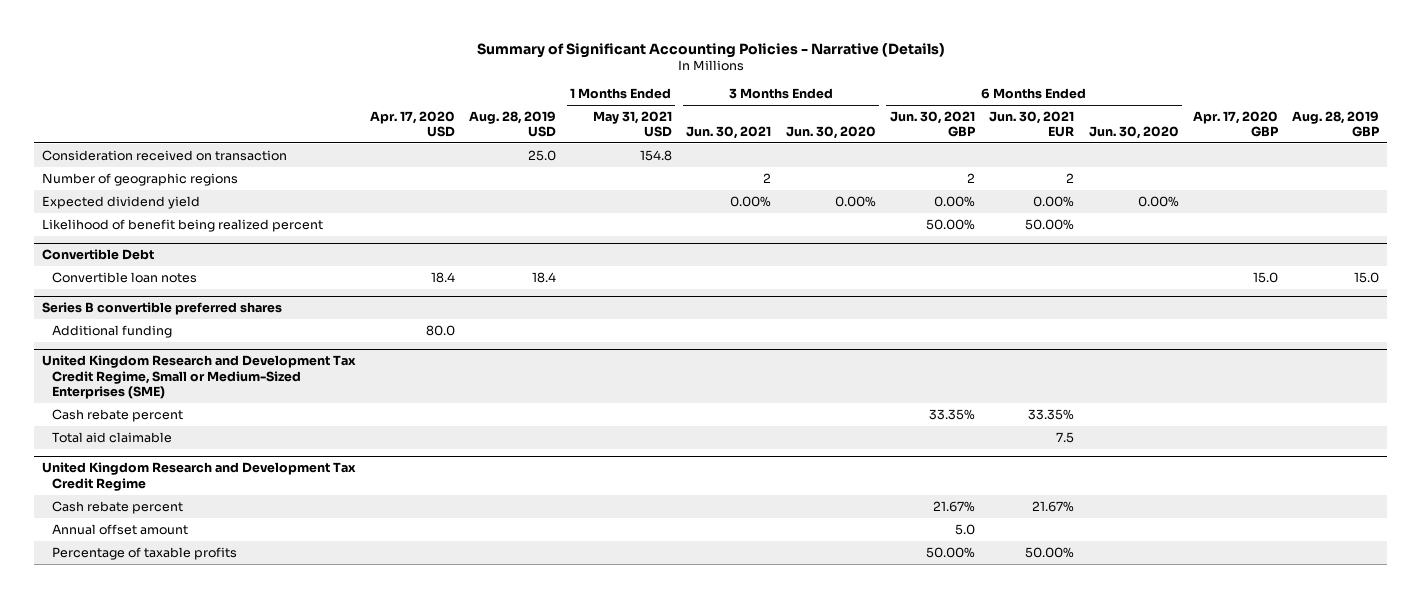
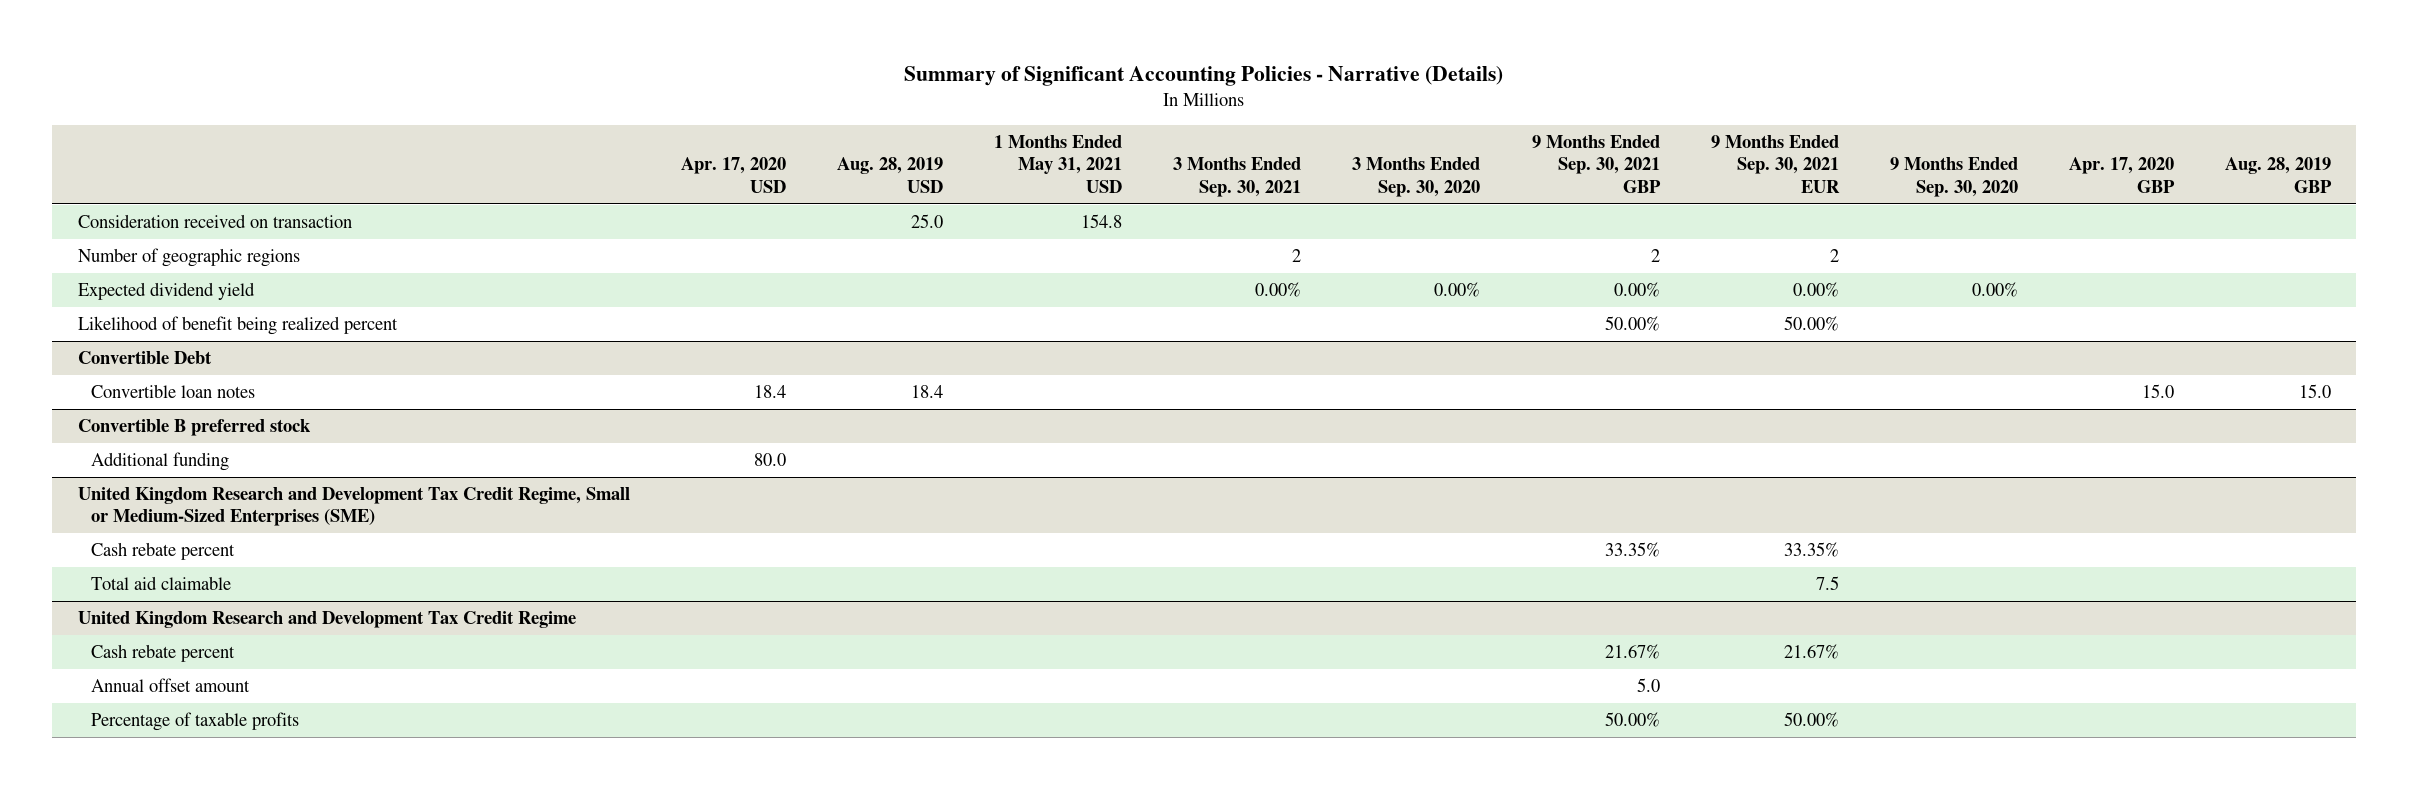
- | Apr. 17, 2020 USD | Aug. 28, 2019 USD | 1 Months Ended May 31, 2021 USD | 3 Months Ended Jun. 30, 2021 | 3 Months Ended Jun. 30, 2020 | 6 Months Ended Jun. 30, 2021 GBP | 6 Months Ended Jun. 30, 2021 EUR | 6 Months Ended Jun. 30, 2020 | Apr. 17, 2020 GBP | Aug. 28, 2019 GBP
+ | Apr. 17, 2020 USD | Aug. 28, 2019 USD | 1 Months Ended May 31, 2021 USD | 3 Months Ended Sep. 30, 2021 | 3 Months Ended Sep. 30, 2020 | 9 Months Ended Sep. 30, 2021 GBP | 9 Months Ended Sep. 30, 2021 EUR | 9 Months Ended Sep. 30, 2020 | Apr. 17, 2020 GBP | Aug. 28, 2019 GBP
- Series B convertible preferred shares
+ Convertible B preferred stock

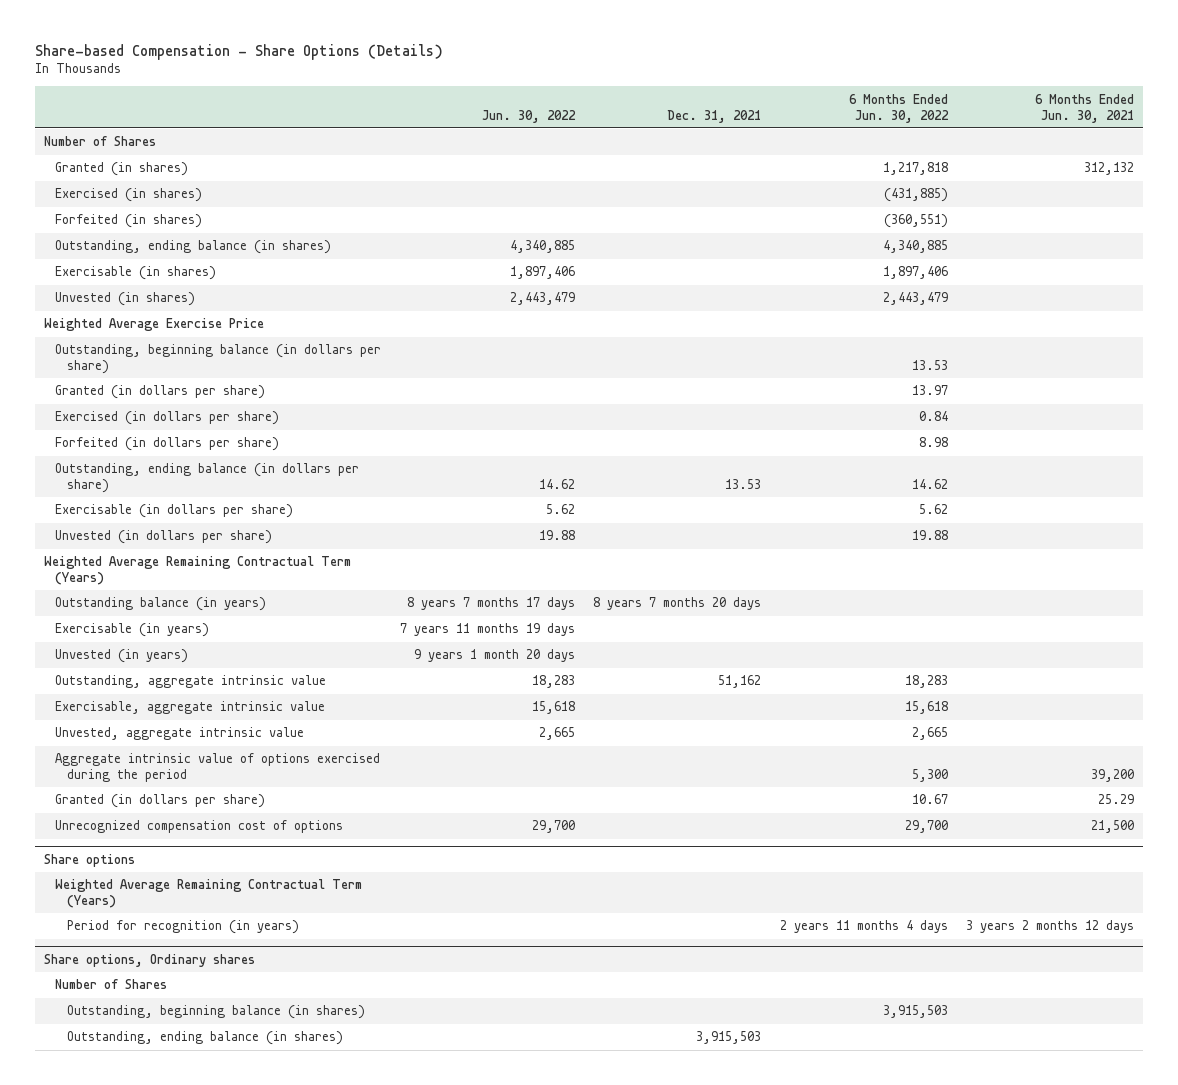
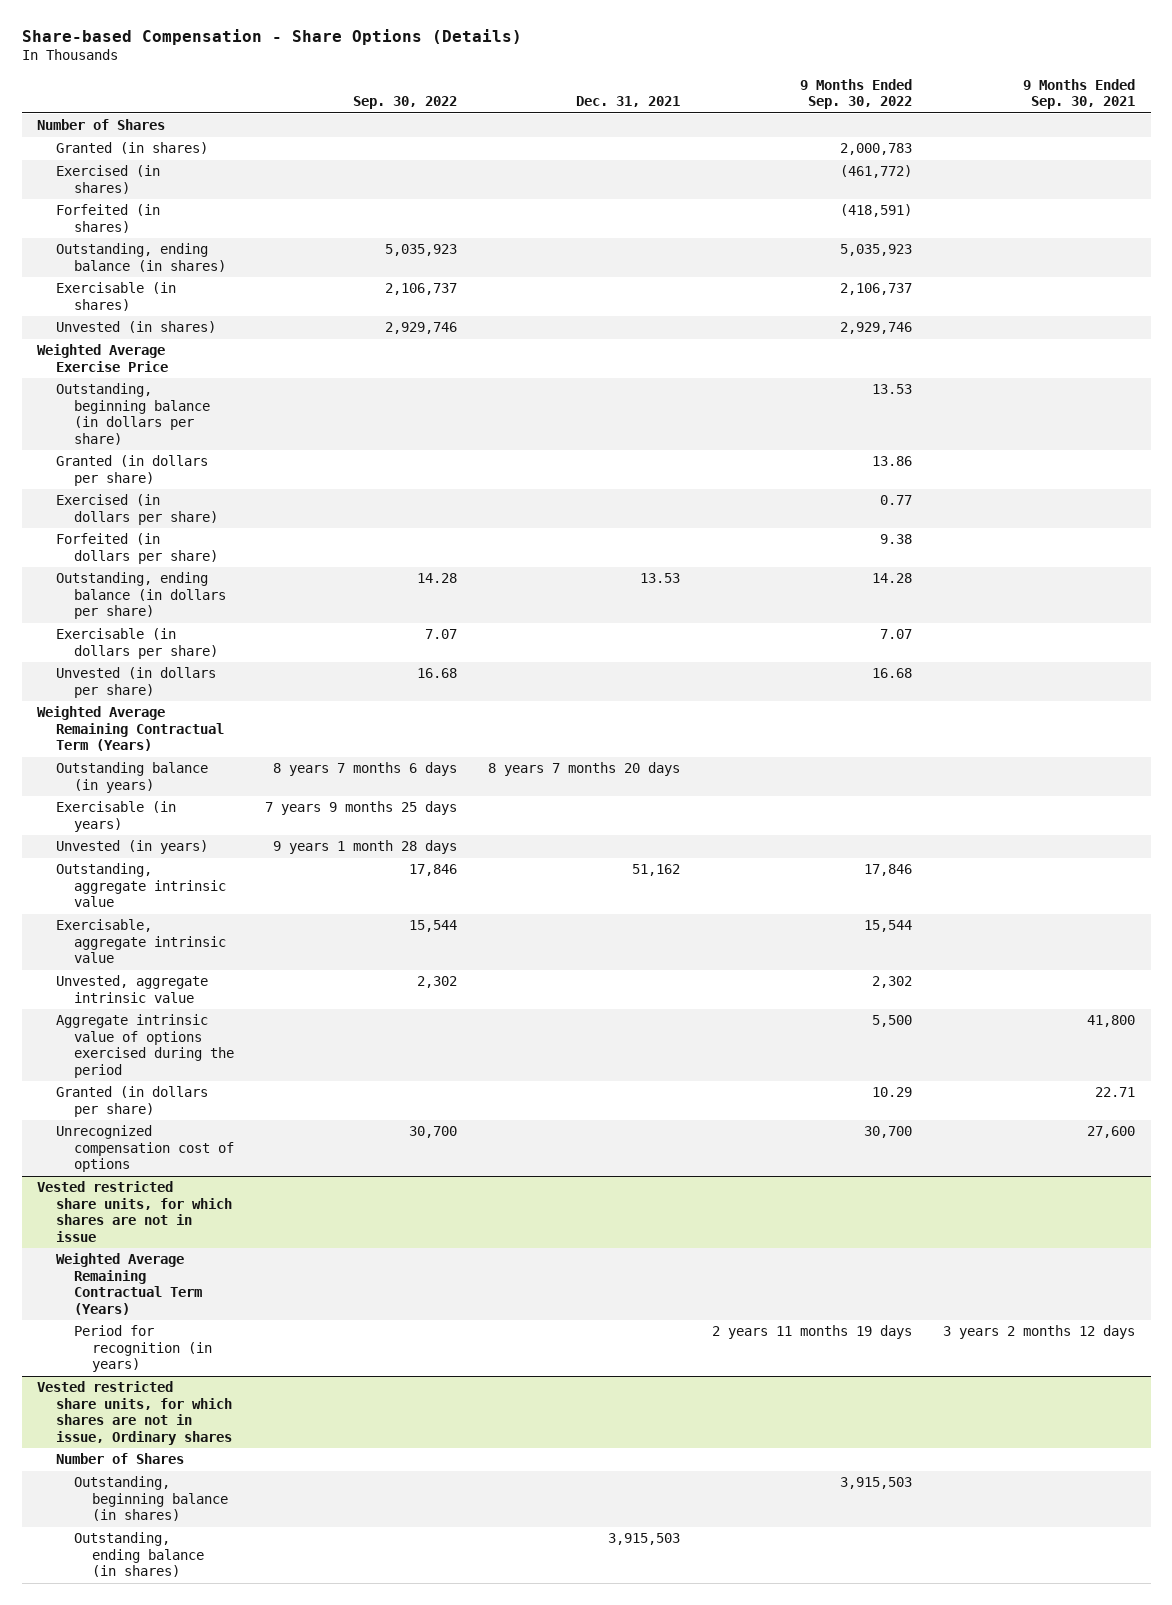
- | Jun. 30, 2022 | Dec. 31, 2021 | 6 Months Ended Jun. 30, 2022 | 6 Months Ended Jun. 30, 2021
+ | Sep. 30, 2022 | Dec. 31, 2021 | 9 Months Ended Sep. 30, 2022 | 9 Months Ended Sep. 30, 2021
- Share options
+ Vested restricted share units, for which shares are not in issue
- Share options, Ordinary shares
+ Vested restricted share units, for which shares are not in issue, Ordinary shares

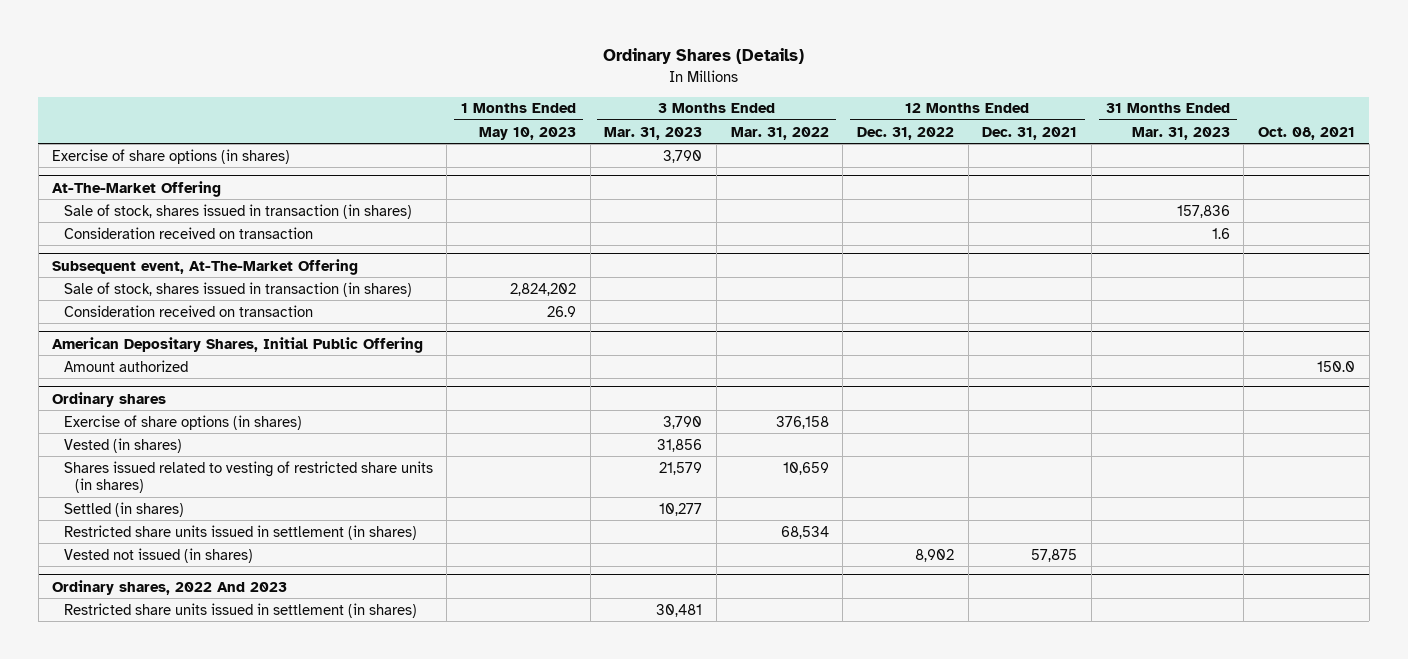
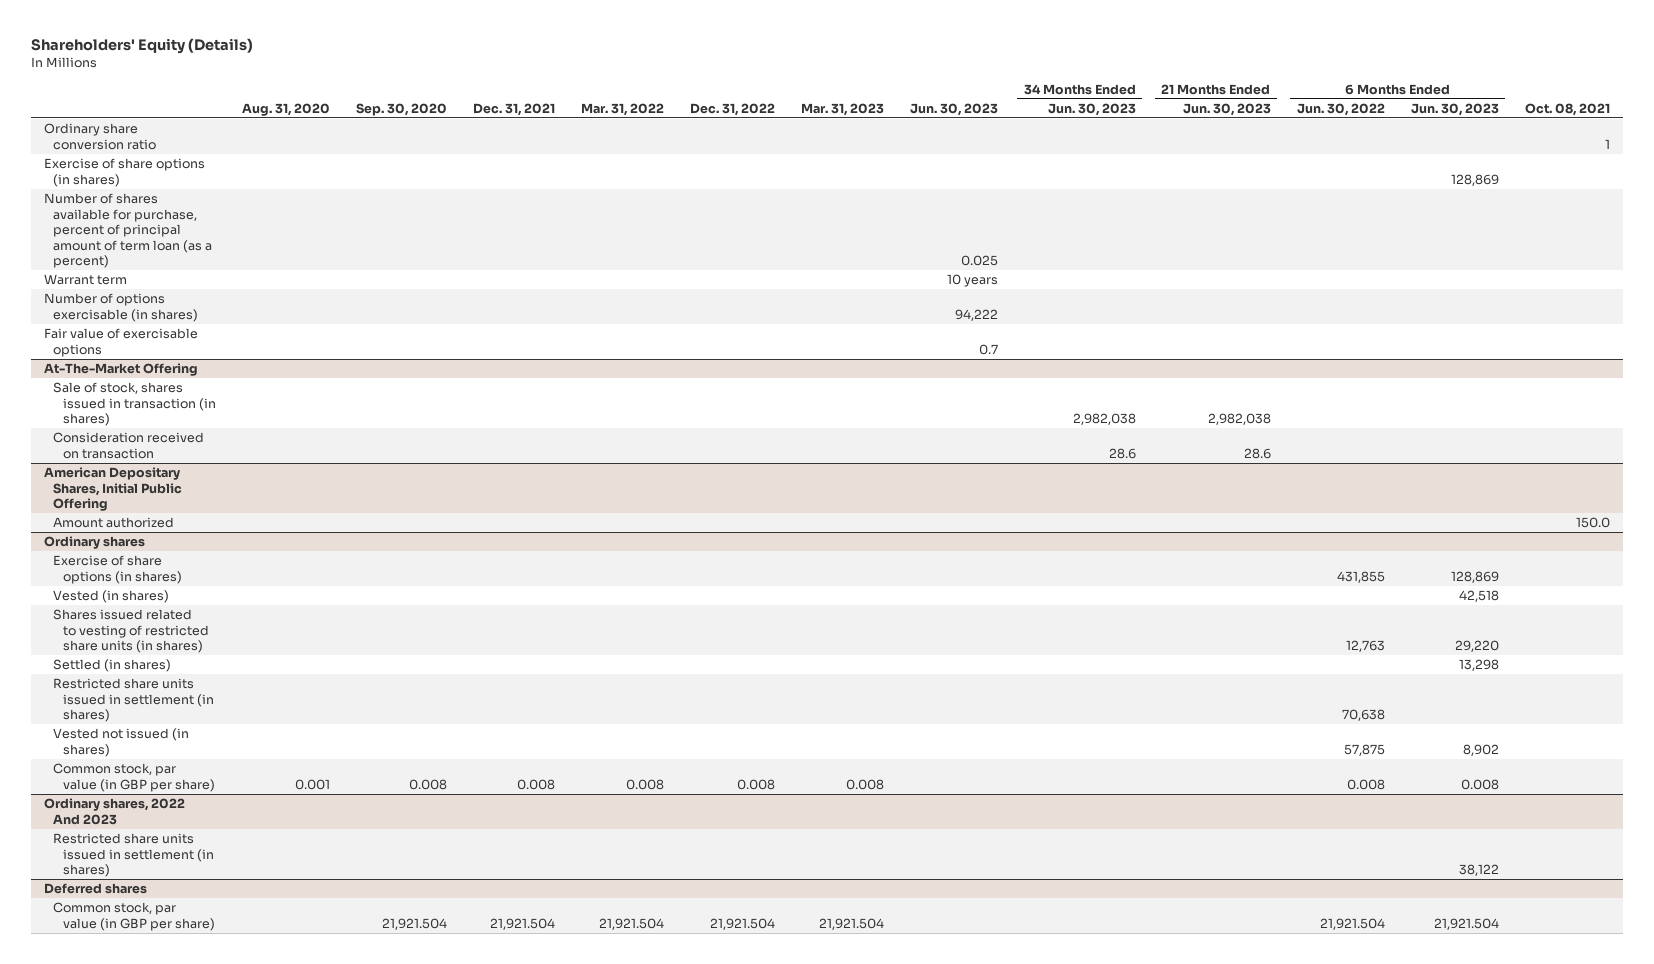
- Ordinary Shares (Details)
+ Shareholders' Equity (Details)
- | 1 Months Ended May 10, 2023 | 3 Months Ended Mar. 31, 2023 | 3 Months Ended Mar. 31, 2022 | 12 Months Ended Dec. 31, 2022 | 12 Months Ended Dec. 31, 2021 | 31 Months Ended Mar. 31, 2023 | Oct. 08, 2021
+ | Aug. 31, 2020 | Sep. 30, 2020 | Dec. 31, 2021 | Mar. 31, 2022 | Dec. 31, 2022 | Mar. 31, 2023 | Jun. 30, 2023 | 34 Months Ended Jun. 30, 2023 | 21 Months Ended Jun. 30, 2023 | 6 Months Ended Jun. 30, 2022 | 6 Months Ended Jun. 30, 2023 | Oct. 08, 2021
+ Ordinary share conversion ratio | | | | | | | | | | | | 1
+ Number of shares available for purchase, percent of principal amount of term loan (as a percent) | | | | | | | 0.025 | | | | |
+ Warrant term | | | | | | | 10 years | | | | |
+ Number of options exercisable (in shares) | | | | | | | 94,222 | | | | |
+ Fair value of exercisable options | | | | | | | 0.7 | | | | |
- Subsequent event, At-The-Market Offering
- Sale of stock, shares issued in transaction (in shares) | 2,824,202 | | | | | |
- Consideration received on transaction | 26.9 | | | | | |
@ Ordinary shares
+ Common stock, par value (in GBP per share) | 0.001 | 0.008 | 0.008 | 0.008 | 0.008 | 0.008 | | | | 0.008 | 0.008 |
+ Deferred shares
+ Common stock, par value (in GBP per share) | | 21,921.504 | 21,921.504 | 21,921.504 | 21,921.504 | 21,921.504 | | | | 21,921.504 | 21,921.504 |

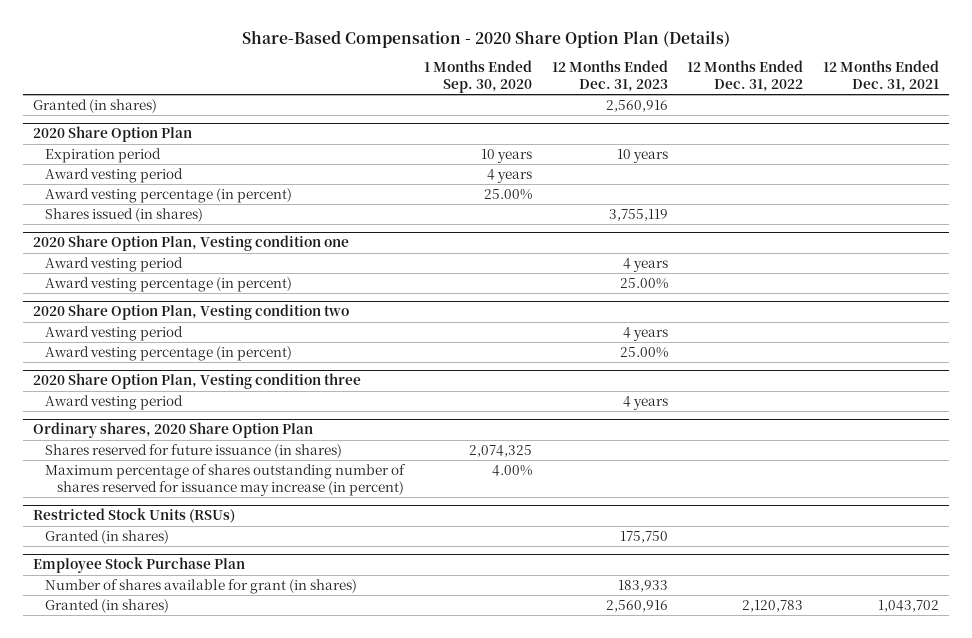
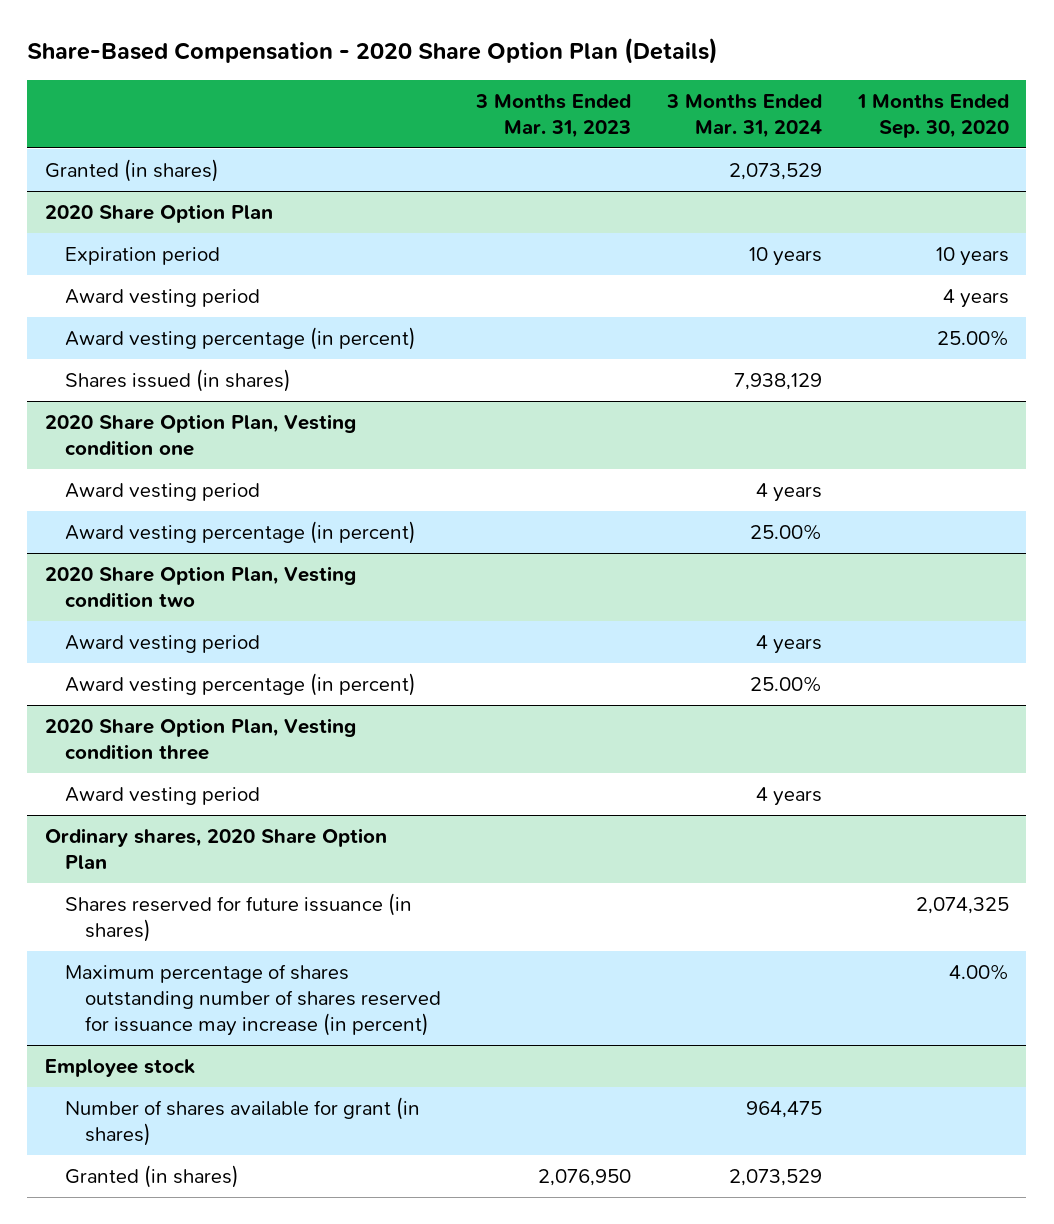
- | 1 Months Ended Sep. 30, 2020 | 12 Months Ended Dec. 31, 2023 | 12 Months Ended Dec. 31, 2022 | 12 Months Ended Dec. 31, 2021
+ | 3 Months Ended Mar. 31, 2023 | 3 Months Ended Mar. 31, 2024 | 1 Months Ended Sep. 30, 2020
- Restricted Stock Units (RSUs)
- Granted (in shares) | | 175,750 | |
- Employee Stock Purchase Plan
+ Employee stock

